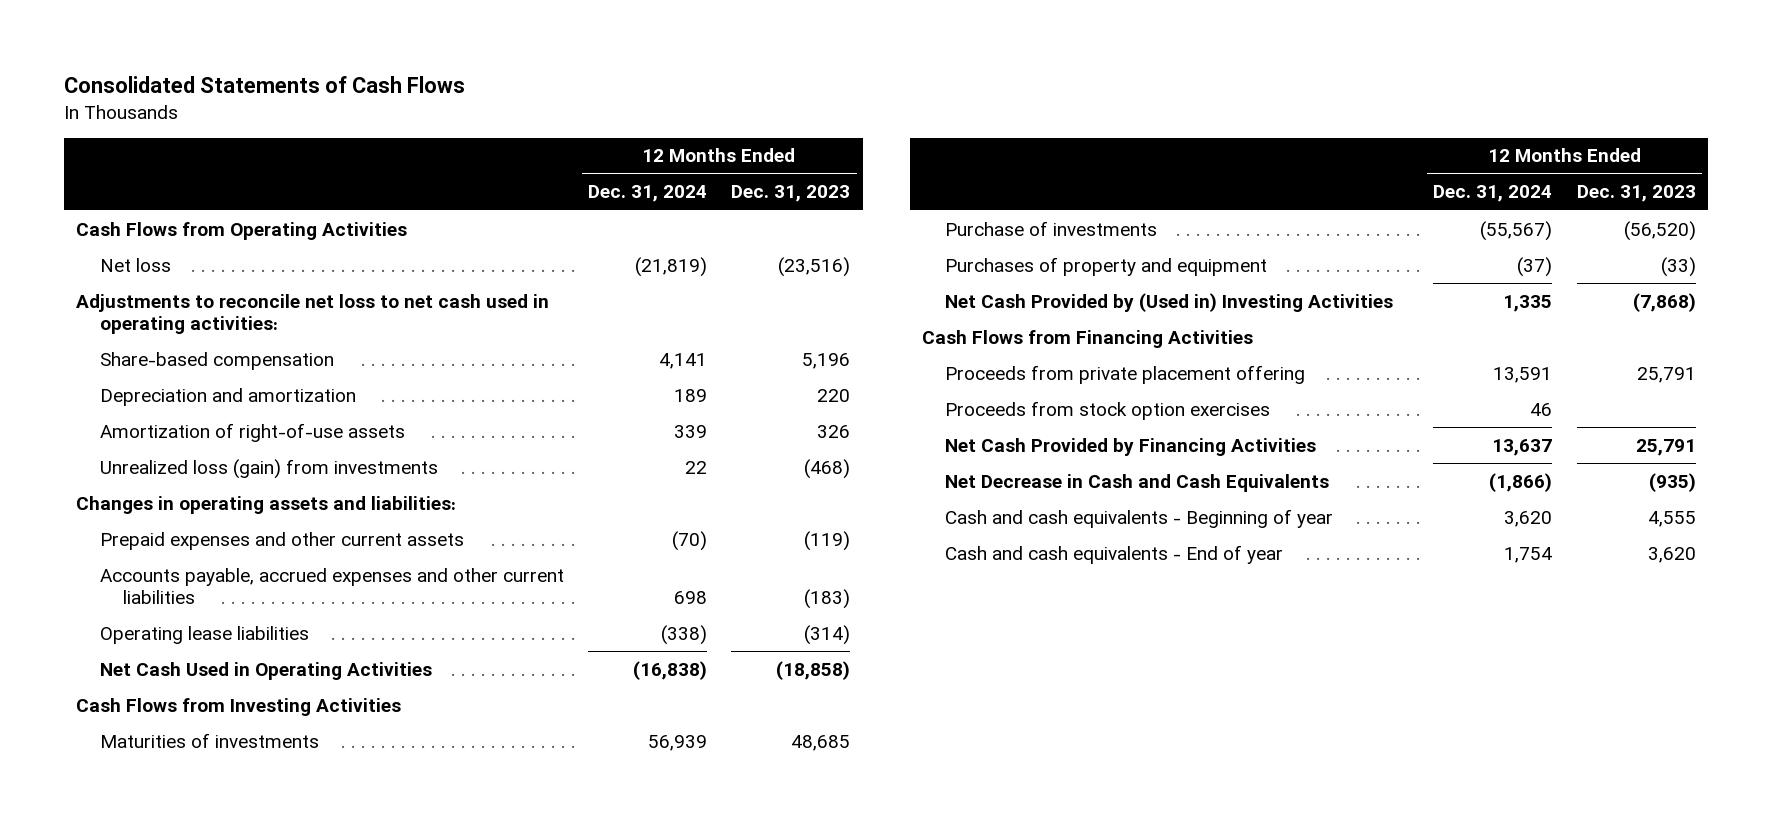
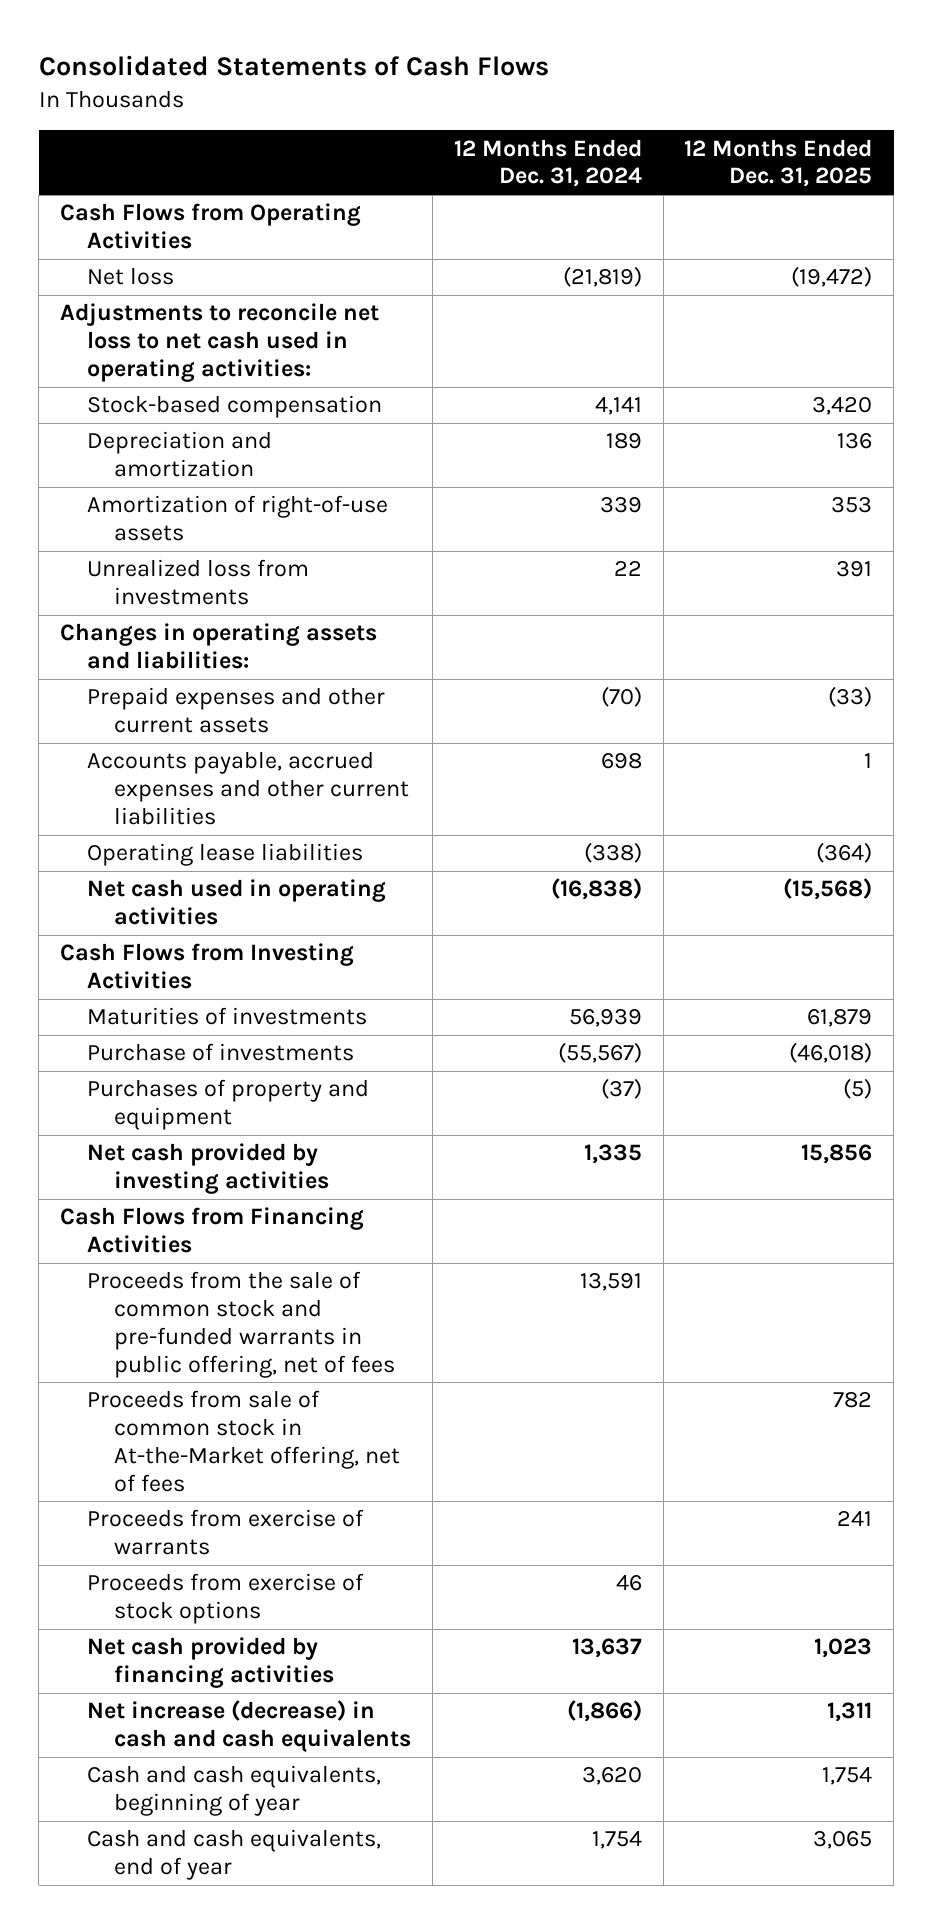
- | 12 Months Ended Dec. 31, 2024 | 12 Months Ended Dec. 31, 2023
+ | 12 Months Ended Dec. 31, 2024 | 12 Months Ended Dec. 31, 2025
- Share-based compensation | 4,141 | 5,196
+ Stock-based compensation | 4,141 | 3,420
- Unrealized loss (gain) from investments | 22 | (468)
+ Unrealized loss from investments | 22 | 391
- Net Cash Used in Operating Activities | (16,838) | (18,858)
+ Net cash used in operating activities | (16,838) | (15,568)
- Net Cash Provided by (Used in) Investing Activities | 1,335 | (7,868)
+ Net cash provided by investing activities | 1,335 | 15,856
- Proceeds from private placement offering | 13,591 | 25,791
- Proceeds from stock option exercises | 46 |
- Net Cash Provided by Financing Activities | 13,637 | 25,791
- Net Decrease in Cash and Cash Equivalents | (1,866) | (935)
- Cash and cash equivalents - Beginning of year | 3,620 | 4,555
- Cash and cash equivalents - End of year | 1,754 | 3,620
+ Proceeds from the sale of common stock and pre-funded warrants in public offering, net of fees | 13,591 |
+ Proceeds from sale of common stock in At-the-Market offering, net of fees | | 782
+ Proceeds from exercise of warrants | | 241
+ Proceeds from exercise of stock options | 46 |
+ Net cash provided by financing activities | 13,637 | 1,023
+ Net increase (decrease) in cash and cash equivalents | (1,866) | 1,311
+ Cash and cash equivalents, beginning of year | 3,620 | 1,754
+ Cash and cash equivalents, end of year | 1,754 | 3,065

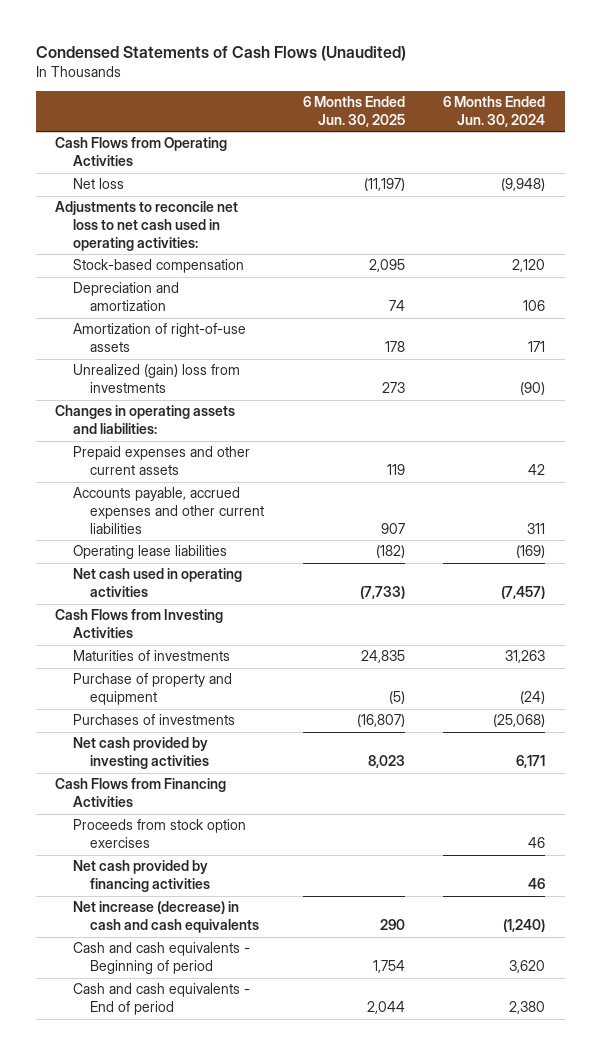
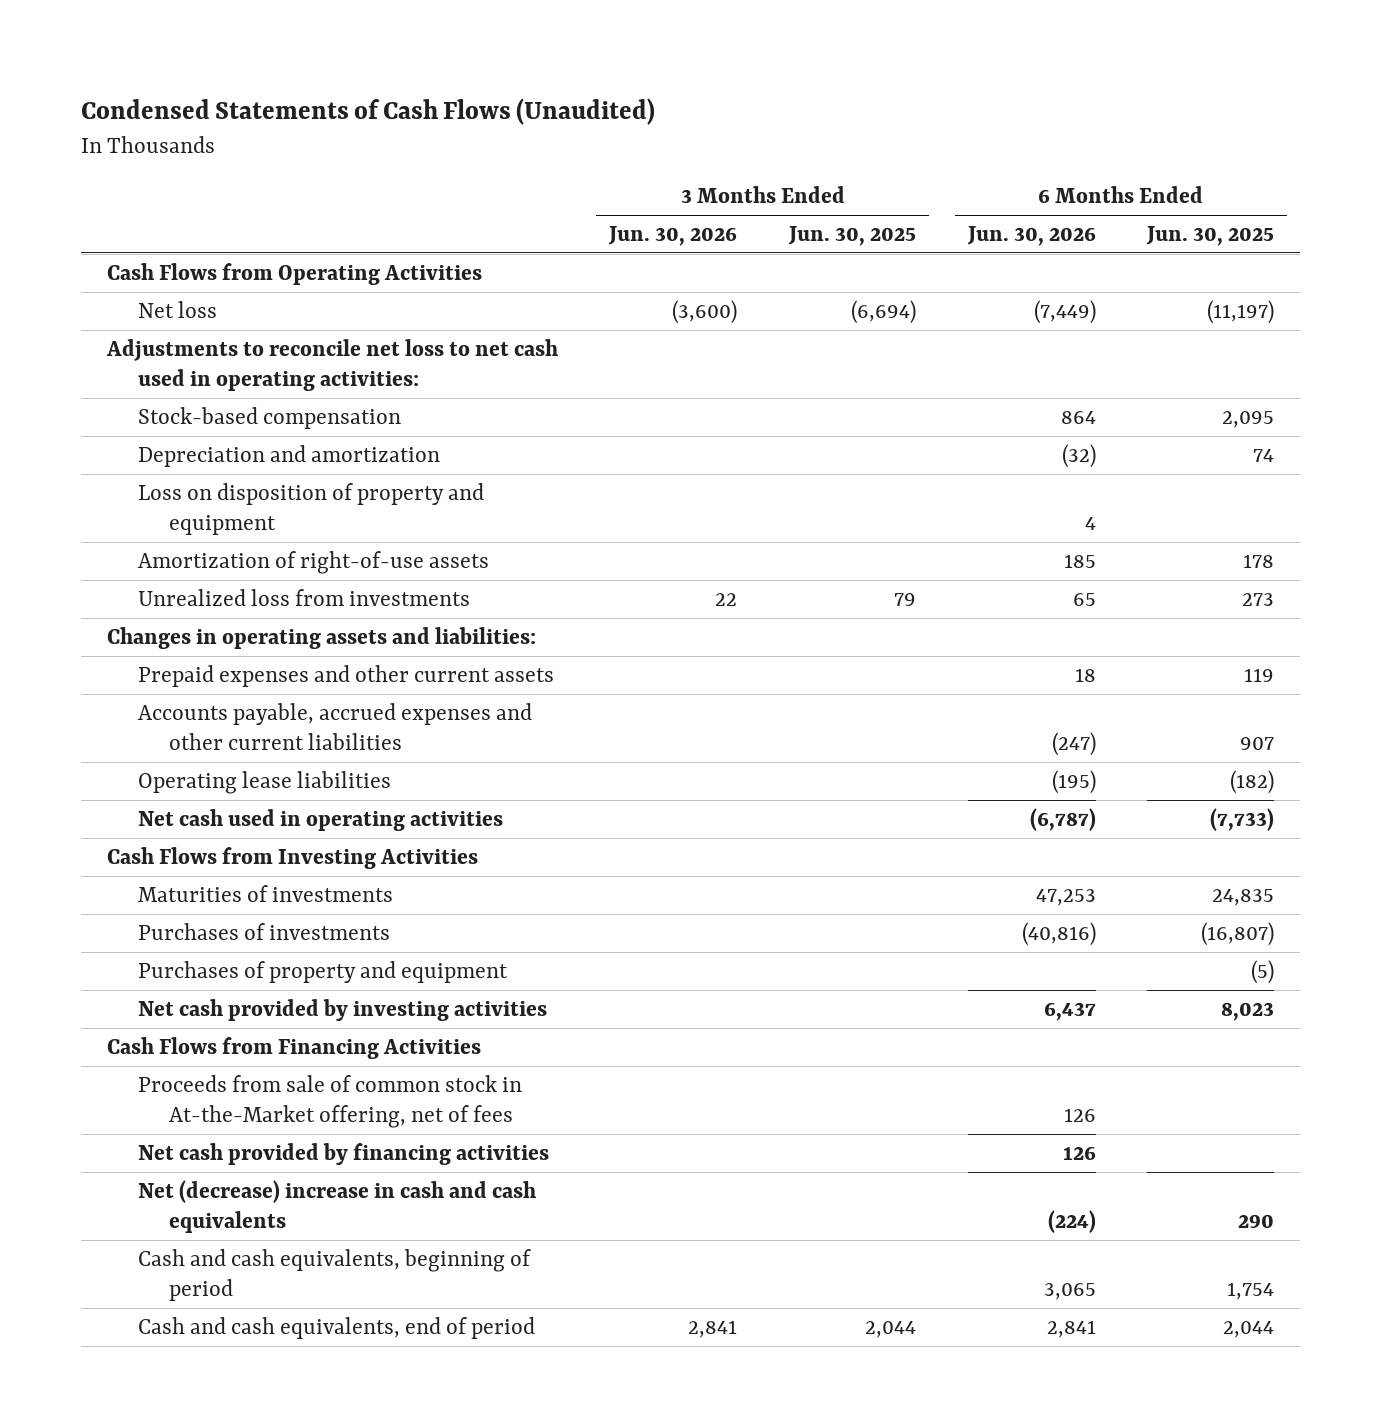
- | 6 Months Ended Jun. 30, 2025 | 6 Months Ended Jun. 30, 2024
+ | 3 Months Ended Jun. 30, 2026 | 3 Months Ended Jun. 30, 2025 | 6 Months Ended Jun. 30, 2026 | 6 Months Ended Jun. 30, 2025
+ Loss on disposition of property and equipment | | | 4 |
- Unrealized (gain) loss from investments | 273 | (90)
+ Unrealized loss from investments | 22 | 79 | 65 | 273
- Purchase of property and equipment | (5) | (24)
+ Purchases of property and equipment | | | | (5)
- Proceeds from stock option exercises | | 46
+ Proceeds from sale of common stock in At-the-Market offering, net of fees | | | 126 |
- Net increase (decrease) in cash and cash equivalents | 290 | (1,240)
- Cash and cash equivalents - Beginning of period | 1,754 | 3,620
- Cash and cash equivalents - End of period | 2,044 | 2,380
+ Net (decrease) increase in cash and cash equivalents | | | (224) | 290
+ Cash and cash equivalents, beginning of period | | | 3,065 | 1,754
+ Cash and cash equivalents, end of period | 2,841 | 2,044 | 2,841 | 2,044

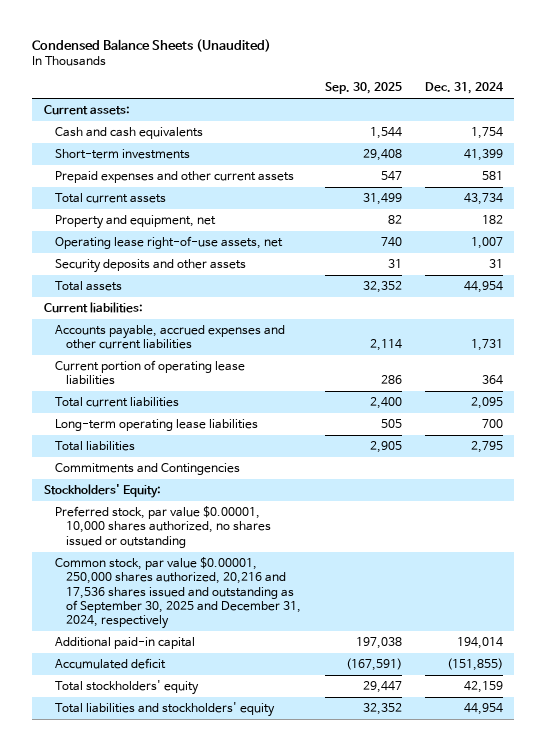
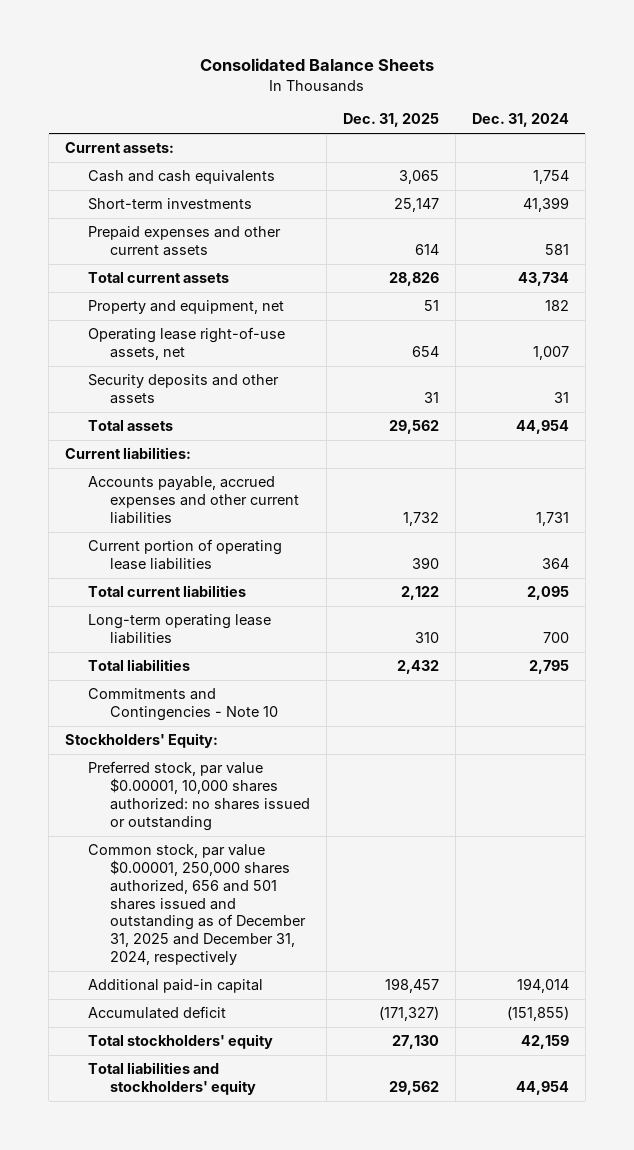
- Condensed Balance Sheets (Unaudited)
+ Consolidated Balance Sheets
- | Sep. 30, 2025 | Dec. 31, 2024
+ | Dec. 31, 2025 | Dec. 31, 2024
- Commitments and Contingencies
+ Commitments and Contingencies - Note 10
- Preferred stock, par value $0.00001, 10,000 shares authorized, no shares issued or outstanding
- Common stock, par value $0.00001, 250,000 shares authorized, 20,216 and 17,536 shares issued and outstanding as of September 30, 2025 and December 31, 2024, respectively
+ Preferred stock, par value $0.00001, 10,000 shares authorized: no shares issued or outstanding
+ Common stock, par value $0.00001, 250,000 shares authorized, 656 and 501 shares issued and outstanding as of December 31, 2025 and December 31, 2024, respectively

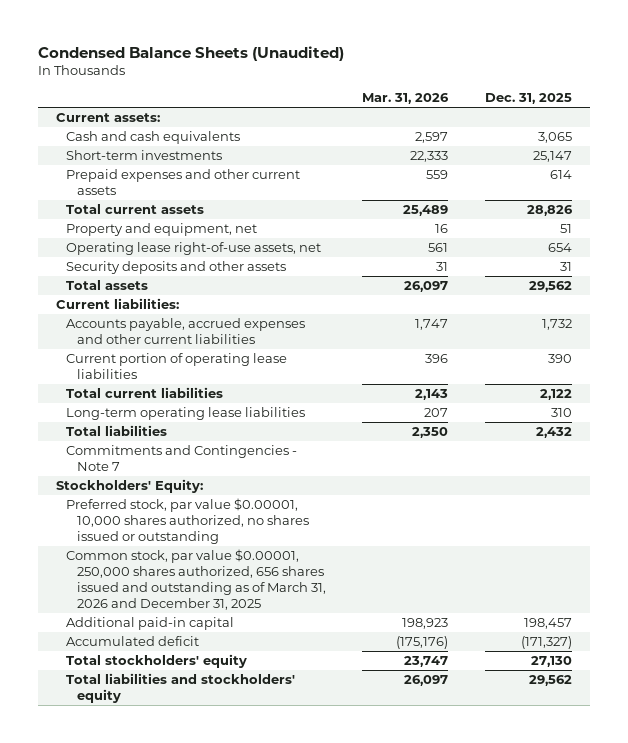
- Consolidated Balance Sheets
+ Condensed Balance Sheets (Unaudited)
- | Dec. 31, 2025 | Dec. 31, 2024
+ | Mar. 31, 2026 | Dec. 31, 2025
- Commitments and Contingencies - Note 10
+ Commitments and Contingencies - Note 7
- Preferred stock, par value $0.00001, 10,000 shares authorized: no shares issued or outstanding
- Common stock, par value $0.00001, 250,000 shares authorized, 656 and 501 shares issued and outstanding as of December 31, 2025 and December 31, 2024, respectively
+ Preferred stock, par value $0.00001, 10,000 shares authorized, no shares issued or outstanding
+ Common stock, par value $0.00001, 250,000 shares authorized, 656 shares issued and outstanding as of March 31, 2026 and December 31, 2025

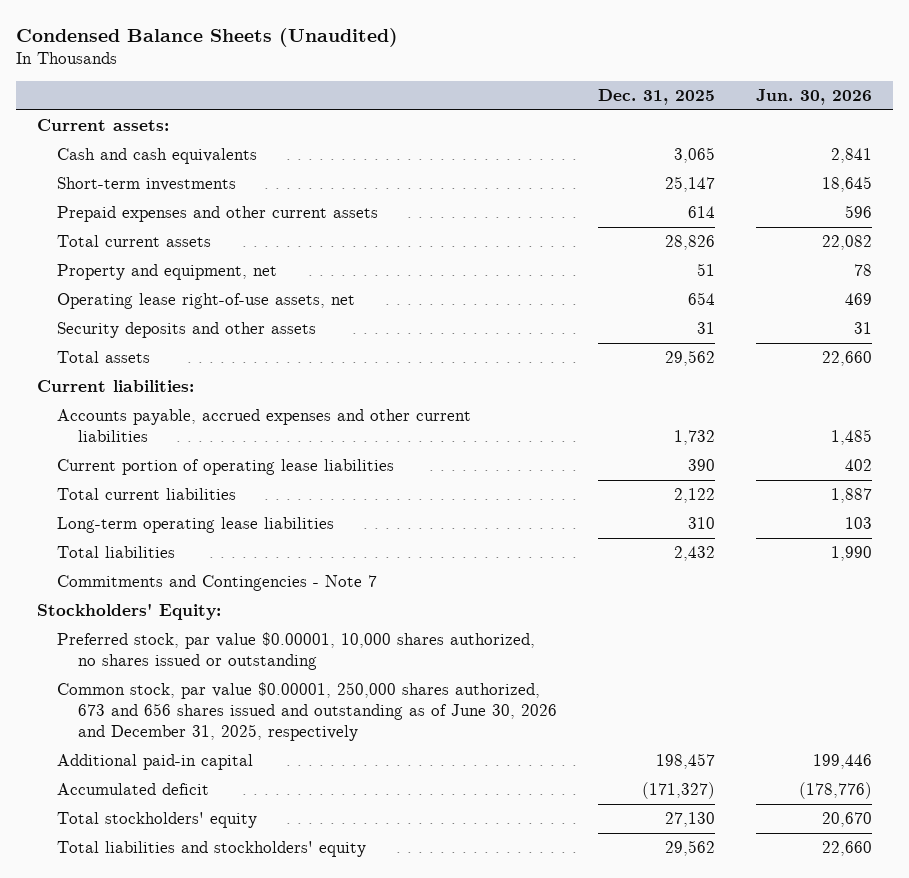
- | Mar. 31, 2026 | Dec. 31, 2025
+ | Dec. 31, 2025 | Jun. 30, 2026
- Common stock, par value $0.00001, 250,000 shares authorized, 656 shares issued and outstanding as of March 31, 2026 and December 31, 2025
+ Common stock, par value $0.00001, 250,000 shares authorized, 673 and 656 shares issued and outstanding as of June 30, 2026 and December 31, 2025, respectively

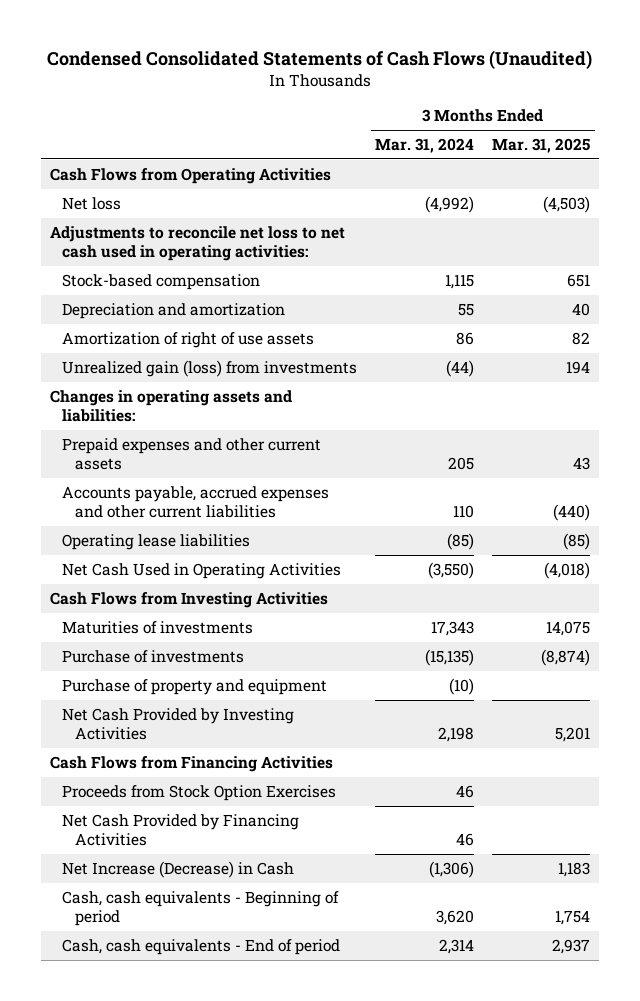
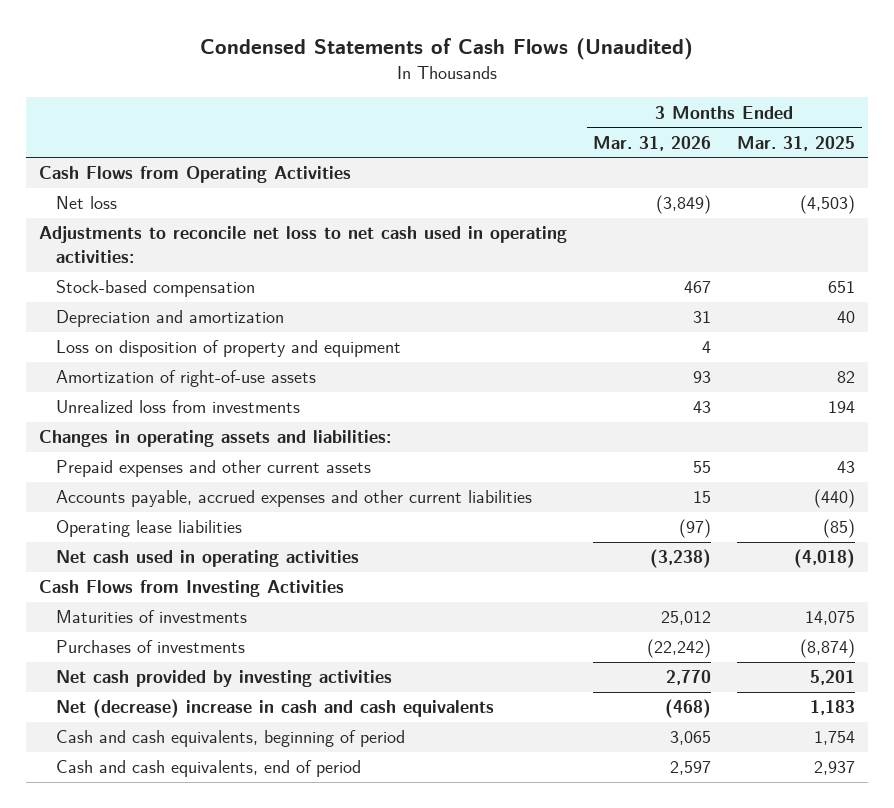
- Condensed Consolidated Statements of Cash Flows (Unaudited)
+ Condensed Statements of Cash Flows (Unaudited)
- | 3 Months Ended Mar. 31, 2024 | 3 Months Ended Mar. 31, 2025
+ | 3 Months Ended Mar. 31, 2026 | 3 Months Ended Mar. 31, 2025
- Amortization of right of use assets | 86 | 82
- Unrealized gain (loss) from investments | (44) | 194
+ Loss on disposition of property and equipment | 4 |
+ Amortization of right-of-use assets | 93 | 82
+ Unrealized loss from investments | 43 | 194
- Net Cash Used in Operating Activities | (3,550) | (4,018)
+ Net cash used in operating activities | (3,238) | (4,018)
- Purchase of investments | (15,135) | (8,874)
- Purchase of property and equipment | (10) |
- Net Cash Provided by Investing Activities | 2,198 | 5,201
- Cash Flows from Financing Activities
- Proceeds from Stock Option Exercises | 46 |
- Net Cash Provided by Financing Activities | 46 |
- Net Increase (Decrease) in Cash | (1,306) | 1,183
- Cash, cash equivalents - Beginning of period | 3,620 | 1,754
- Cash, cash equivalents - End of period | 2,314 | 2,937
+ Purchases of investments | (22,242) | (8,874)
+ Net cash provided by investing activities | 2,770 | 5,201
+ Net (decrease) increase in cash and cash equivalents | (468) | 1,183
+ Cash and cash equivalents, beginning of period | 3,065 | 1,754
+ Cash and cash equivalents, end of period | 2,597 | 2,937

